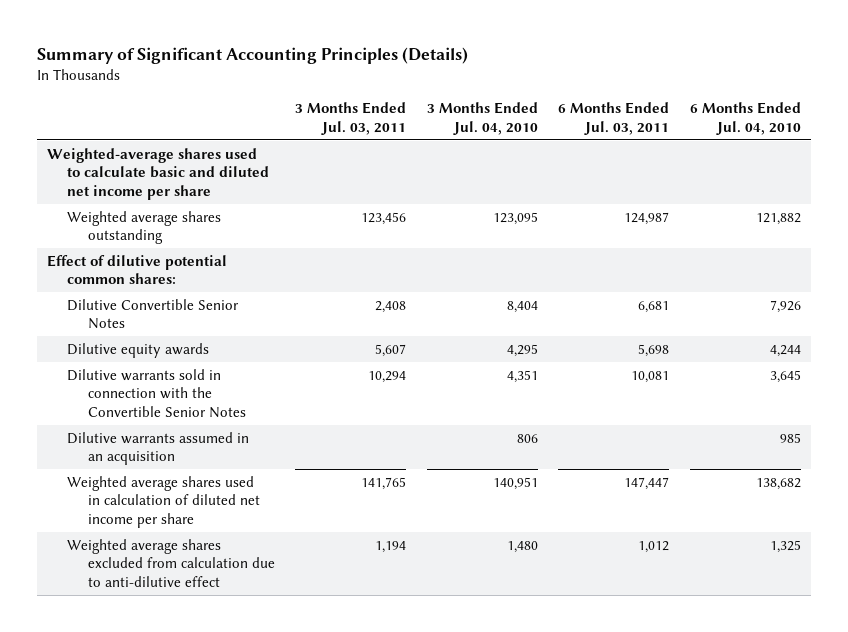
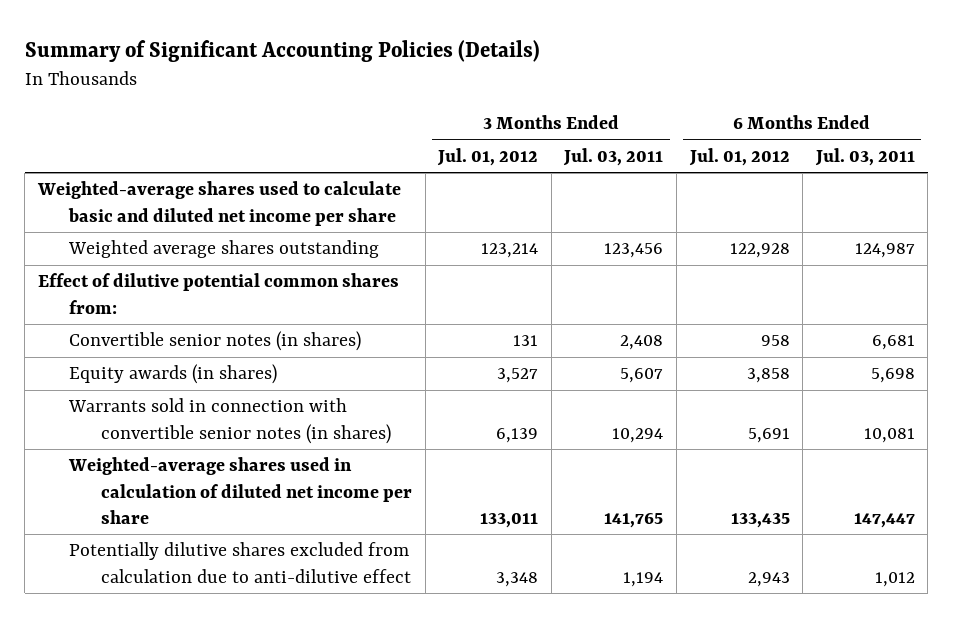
- Summary of Significant Accounting Principles (Details)
+ Summary of Significant Accounting Policies (Details)
- | 3 Months Ended Jul. 03, 2011 | 3 Months Ended Jul. 04, 2010 | 6 Months Ended Jul. 03, 2011 | 6 Months Ended Jul. 04, 2010
+ | 3 Months Ended Jul. 01, 2012 | 3 Months Ended Jul. 03, 2011 | 6 Months Ended Jul. 01, 2012 | 6 Months Ended Jul. 03, 2011
- Effect of dilutive potential common shares:
- Dilutive Convertible Senior Notes | 2,408 | 8,404 | 6,681 | 7,926
- Dilutive equity awards | 5,607 | 4,295 | 5,698 | 4,244
- Dilutive warrants sold in connection with the Convertible Senior Notes | 10,294 | 4,351 | 10,081 | 3,645
- Dilutive warrants assumed in an acquisition | | 806 | | 985
- Weighted average shares used in calculation of diluted net income per share | 141,765 | 140,951 | 147,447 | 138,682
- Weighted average shares excluded from calculation due to anti-dilutive effect | 1,194 | 1,480 | 1,012 | 1,325
+ Effect of dilutive potential common shares from:
+ Convertible senior notes (in shares) | 131 | 2,408 | 958 | 6,681
+ Equity awards (in shares) | 3,527 | 5,607 | 3,858 | 5,698
+ Warrants sold in connection with convertible senior notes (in shares) | 6,139 | 10,294 | 5,691 | 10,081
+ Weighted-average shares used in calculation of diluted net income per share | 133,011 | 141,765 | 133,435 | 147,447
+ Potentially dilutive shares excluded from calculation due to anti-dilutive effect | 3,348 | 1,194 | 2,943 | 1,012

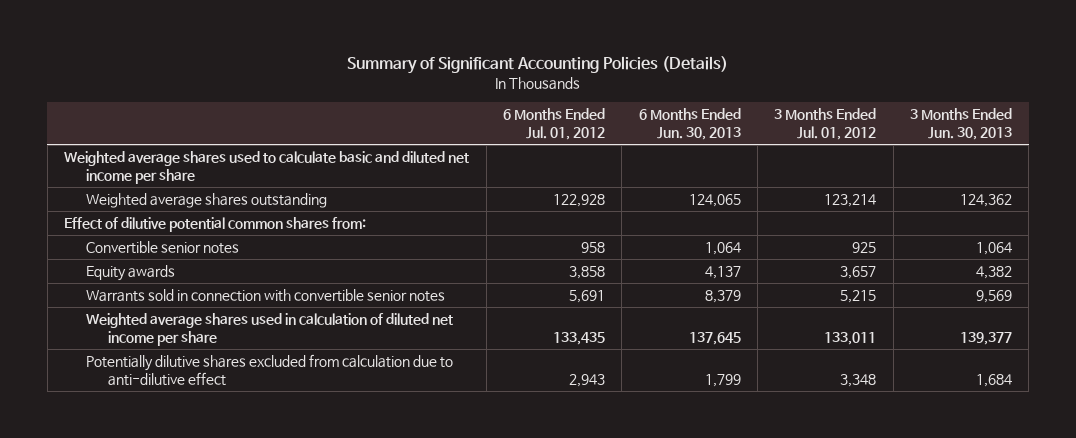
- | 3 Months Ended Jul. 01, 2012 | 3 Months Ended Jul. 03, 2011 | 6 Months Ended Jul. 01, 2012 | 6 Months Ended Jul. 03, 2011
+ | 6 Months Ended Jul. 01, 2012 | 6 Months Ended Jun. 30, 2013 | 3 Months Ended Jul. 01, 2012 | 3 Months Ended Jun. 30, 2013
- Weighted-average shares used to calculate basic and diluted net income per share
+ Weighted average shares used to calculate basic and diluted net income per share
- Convertible senior notes (in shares) | 131 | 2,408 | 958 | 6,681
- Equity awards (in shares) | 3,527 | 5,607 | 3,858 | 5,698
- Warrants sold in connection with convertible senior notes (in shares) | 6,139 | 10,294 | 5,691 | 10,081
- Weighted-average shares used in calculation of diluted net income per share | 133,011 | 141,765 | 133,435 | 147,447
+ Convertible senior notes | 958 | 1,064 | 925 | 1,064
+ Equity awards | 3,858 | 4,137 | 3,657 | 4,382
+ Warrants sold in connection with convertible senior notes | 5,691 | 8,379 | 5,215 | 9,569
+ Weighted average shares used in calculation of diluted net income per share | 133,435 | 137,645 | 133,011 | 139,377

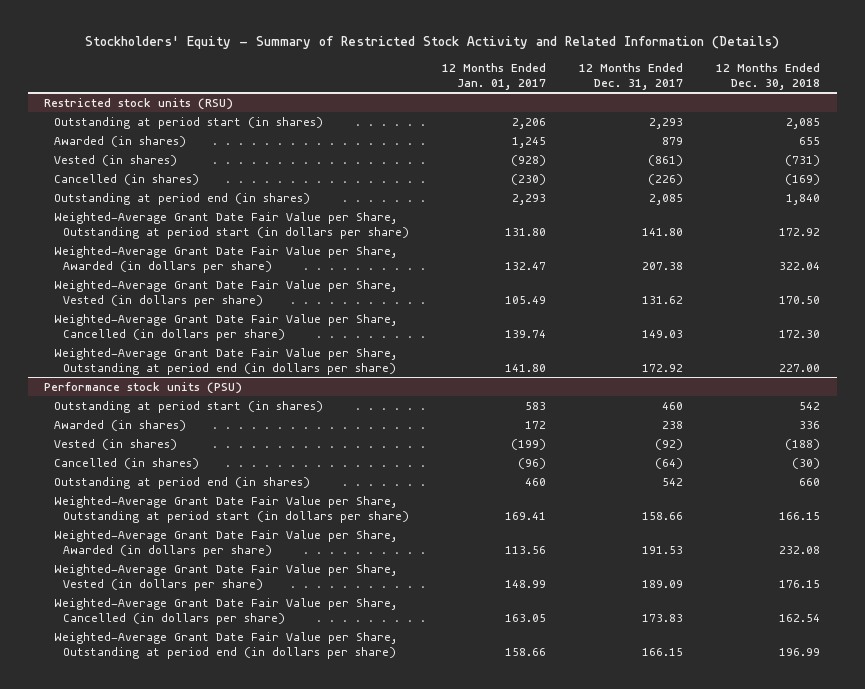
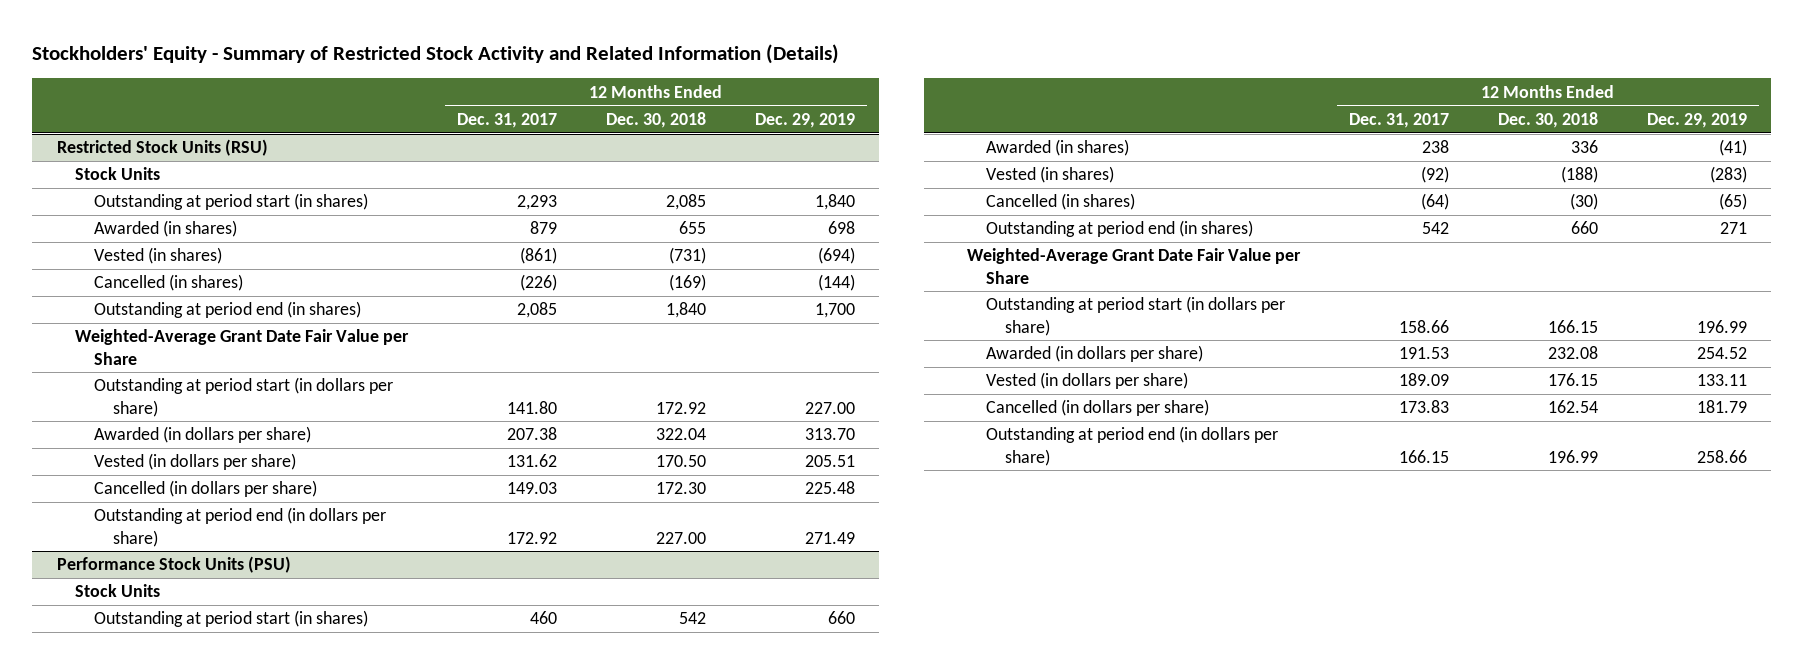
- | 12 Months Ended Jan. 01, 2017 | 12 Months Ended Dec. 31, 2017 | 12 Months Ended Dec. 30, 2018
+ | 12 Months Ended Dec. 31, 2017 | 12 Months Ended Dec. 30, 2018 | 12 Months Ended Dec. 29, 2019
- Restricted stock units (RSU)
+ Restricted Stock Units (RSU)
+ Stock Units
- Weighted-Average Grant Date Fair Value per Share, Outstanding at period start (in dollars per share) | 131.80 | 141.80 | 172.92
- Weighted-Average Grant Date Fair Value per Share, Awarded (in dollars per share) | 132.47 | 207.38 | 322.04
- Weighted-Average Grant Date Fair Value per Share, Vested (in dollars per share) | 105.49 | 131.62 | 170.50
- Weighted-Average Grant Date Fair Value per Share, Cancelled (in dollars per share) | 139.74 | 149.03 | 172.30
- Weighted-Average Grant Date Fair Value per Share, Outstanding at period end (in dollars per share) | 141.80 | 172.92 | 227.00
- Performance stock units (PSU)
+ Weighted-Average Grant Date Fair Value per Share
+ Outstanding at period start (in dollars per share) | 141.80 | 172.92 | 227.00
+ Awarded (in dollars per share) | 207.38 | 322.04 | 313.70
+ Vested (in dollars per share) | 131.62 | 170.50 | 205.51
+ Cancelled (in dollars per share) | 149.03 | 172.30 | 225.48
+ Outstanding at period end (in dollars per share) | 172.92 | 227.00 | 271.49
+ Performance Stock Units (PSU)
+ Stock Units
- Weighted-Average Grant Date Fair Value per Share, Outstanding at period start (in dollars per share) | 169.41 | 158.66 | 166.15
- Weighted-Average Grant Date Fair Value per Share, Awarded (in dollars per share) | 113.56 | 191.53 | 232.08
- Weighted-Average Grant Date Fair Value per Share, Vested (in dollars per share) | 148.99 | 189.09 | 176.15
- Weighted-Average Grant Date Fair Value per Share, Cancelled (in dollars per share) | 163.05 | 173.83 | 162.54
- Weighted-Average Grant Date Fair Value per Share, Outstanding at period end (in dollars per share) | 158.66 | 166.15 | 196.99
+ Weighted-Average Grant Date Fair Value per Share
+ Outstanding at period start (in dollars per share) | 158.66 | 166.15 | 196.99
+ Awarded (in dollars per share) | 191.53 | 232.08 | 254.52
+ Vested (in dollars per share) | 189.09 | 176.15 | 133.11
+ Cancelled (in dollars per share) | 173.83 | 162.54 | 181.79
+ Outstanding at period end (in dollars per share) | 166.15 | 196.99 | 258.66

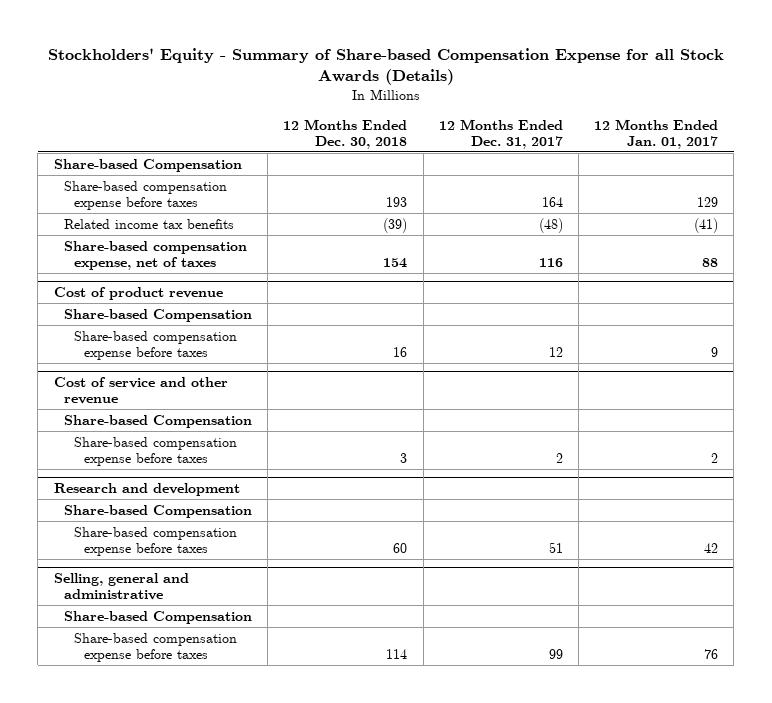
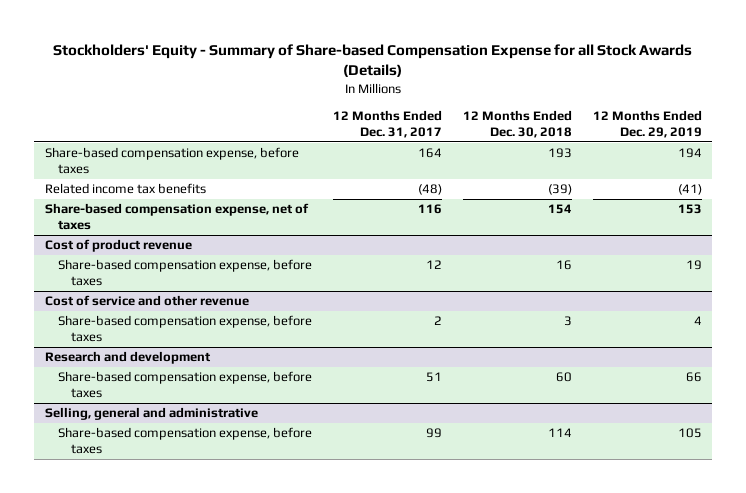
- | 12 Months Ended Dec. 30, 2018 | 12 Months Ended Dec. 31, 2017 | 12 Months Ended Jan. 01, 2017
+ | 12 Months Ended Dec. 31, 2017 | 12 Months Ended Dec. 30, 2018 | 12 Months Ended Dec. 29, 2019
- Share-based Compensation
- Share-based compensation expense before taxes | 193 | 164 | 129
+ Share-based compensation expense, before taxes | 164 | 193 | 194
@ Cost of product revenue
- Share-based Compensation
- Share-based compensation expense before taxes | 16 | 12 | 9
+ Share-based compensation expense, before taxes | 12 | 16 | 19
@ Cost of service and other revenue
- Share-based Compensation
- Share-based compensation expense before taxes | 3 | 2 | 2
+ Share-based compensation expense, before taxes | 2 | 3 | 4
@ Research and development
- Share-based Compensation
- Share-based compensation expense before taxes | 60 | 51 | 42
+ Share-based compensation expense, before taxes | 51 | 60 | 66
@ Selling, general and administrative
- Share-based Compensation
- Share-based compensation expense before taxes | 114 | 99 | 76
+ Share-based compensation expense, before taxes | 99 | 114 | 105

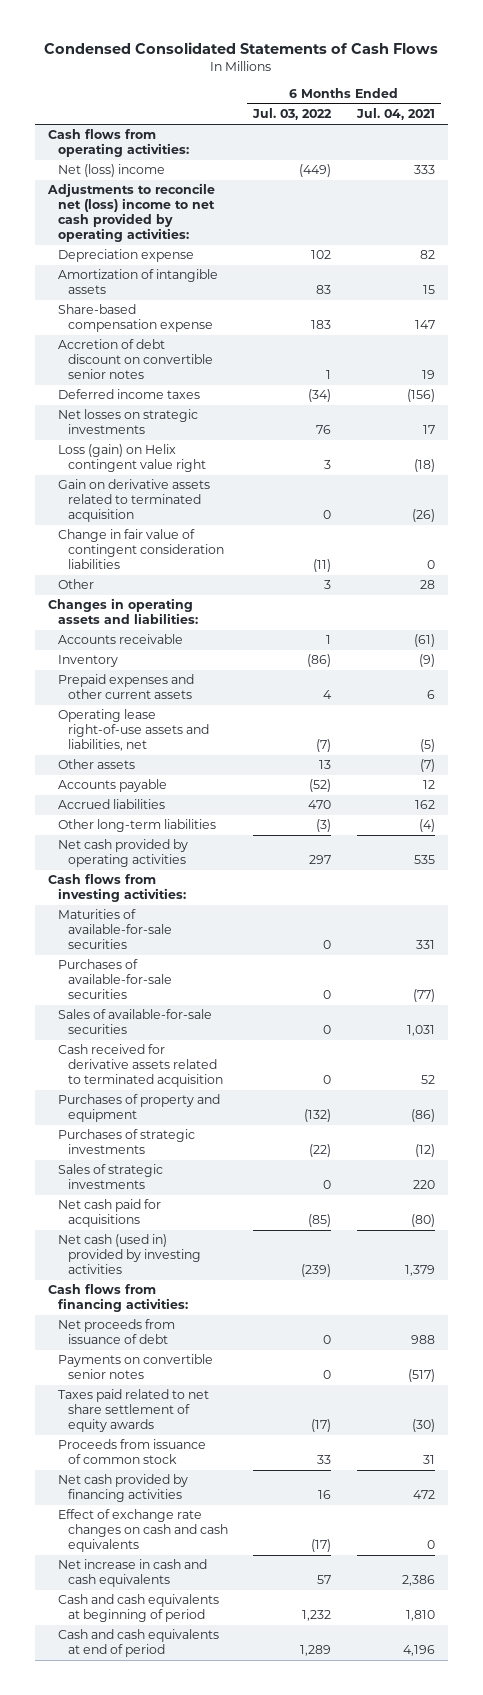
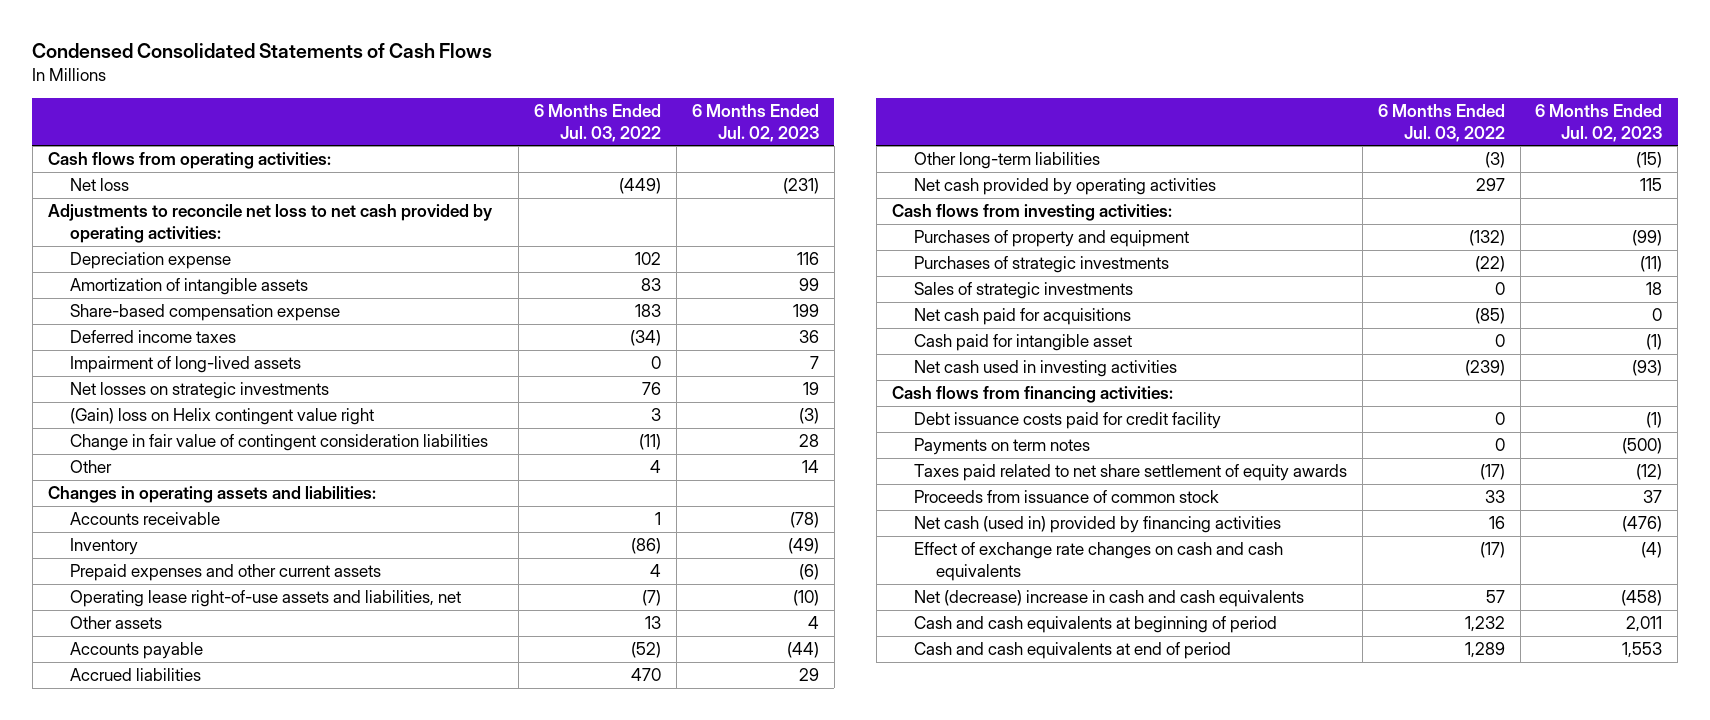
- | 6 Months Ended Jul. 03, 2022 | 6 Months Ended Jul. 04, 2021
+ | 6 Months Ended Jul. 03, 2022 | 6 Months Ended Jul. 02, 2023
- Net (loss) income | (449) | 333
- Adjustments to reconcile net (loss) income to net cash provided by operating activities:
+ Net loss | (449) | (231)
+ Adjustments to reconcile net loss to net cash provided by operating activities:
- Accretion of debt discount on convertible senior notes | 1 | 19
+ Impairment of long-lived assets | 0 | 7
- Loss (gain) on Helix contingent value right | 3 | (18)
- Gain on derivative assets related to terminated acquisition | 0 | (26)
+ (Gain) loss on Helix contingent value right | 3 | (3)
- Other | 3 | 28
+ Other | 4 | 14
- Maturities of available-for-sale securities | 0 | 331
- Purchases of available-for-sale securities | 0 | (77)
- Sales of available-for-sale securities | 0 | 1,031
- Cash received for derivative assets related to terminated acquisition | 0 | 52
- Net cash (used in) provided by investing activities | (239) | 1,379
+ Cash paid for intangible asset | 0 | (1)
+ Net cash used in investing activities | (239) | (93)
- Net proceeds from issuance of debt | 0 | 988
- Payments on convertible senior notes | 0 | (517)
+ Debt issuance costs paid for credit facility | 0 | (1)
+ Payments on term notes | 0 | (500)
- Net cash provided by financing activities | 16 | 472
+ Net cash (used in) provided by financing activities | 16 | (476)
- Net increase in cash and cash equivalents | 57 | 2,386
+ Net (decrease) increase in cash and cash equivalents | 57 | (458)

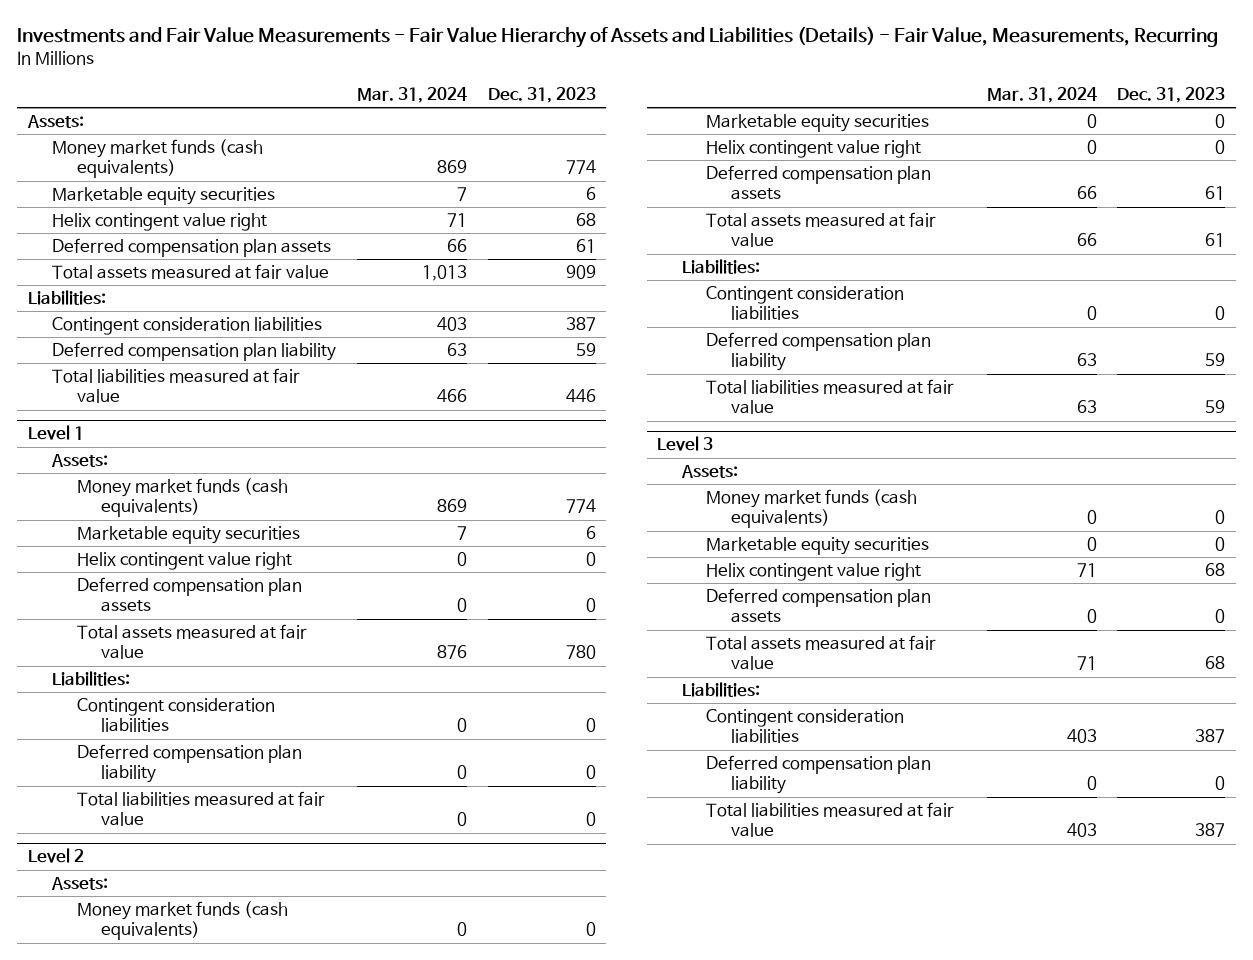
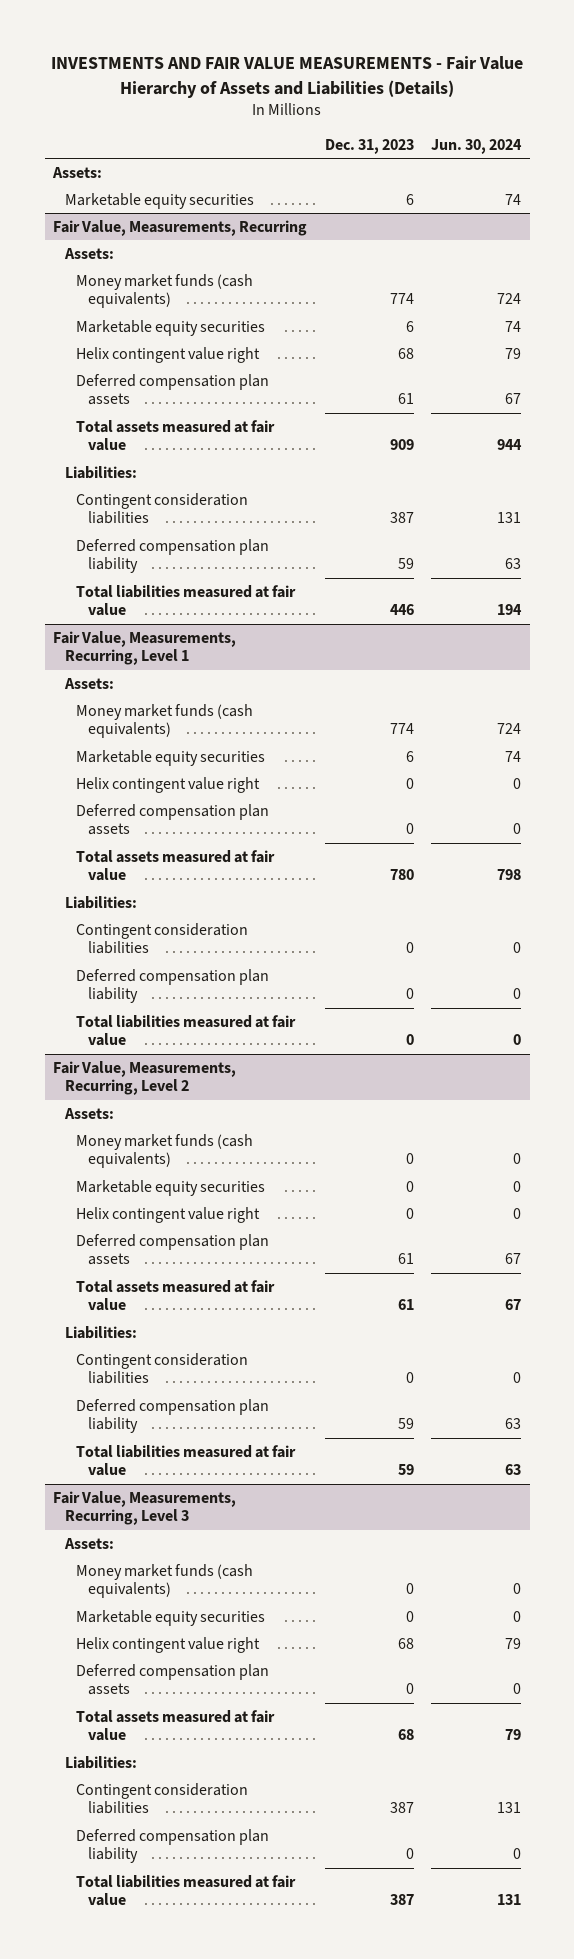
- Investments and Fair Value Measurements - Fair Value Hierarchy of Assets and Liabilities (Details) - Fair Value, Measurements, Recurring
+ INVESTMENTS AND FAIR VALUE MEASUREMENTS - Fair Value Hierarchy of Assets and Liabilities (Details)
- | Mar. 31, 2024 | Dec. 31, 2023
+ | Dec. 31, 2023 | Jun. 30, 2024
+ Marketable equity securities | 6 | 74
+ Fair Value, Measurements, Recurring
+ Assets:
- Level 1
+ Fair Value, Measurements, Recurring, Level 1
- Level 2
+ Fair Value, Measurements, Recurring, Level 2
- Level 3
+ Fair Value, Measurements, Recurring, Level 3

